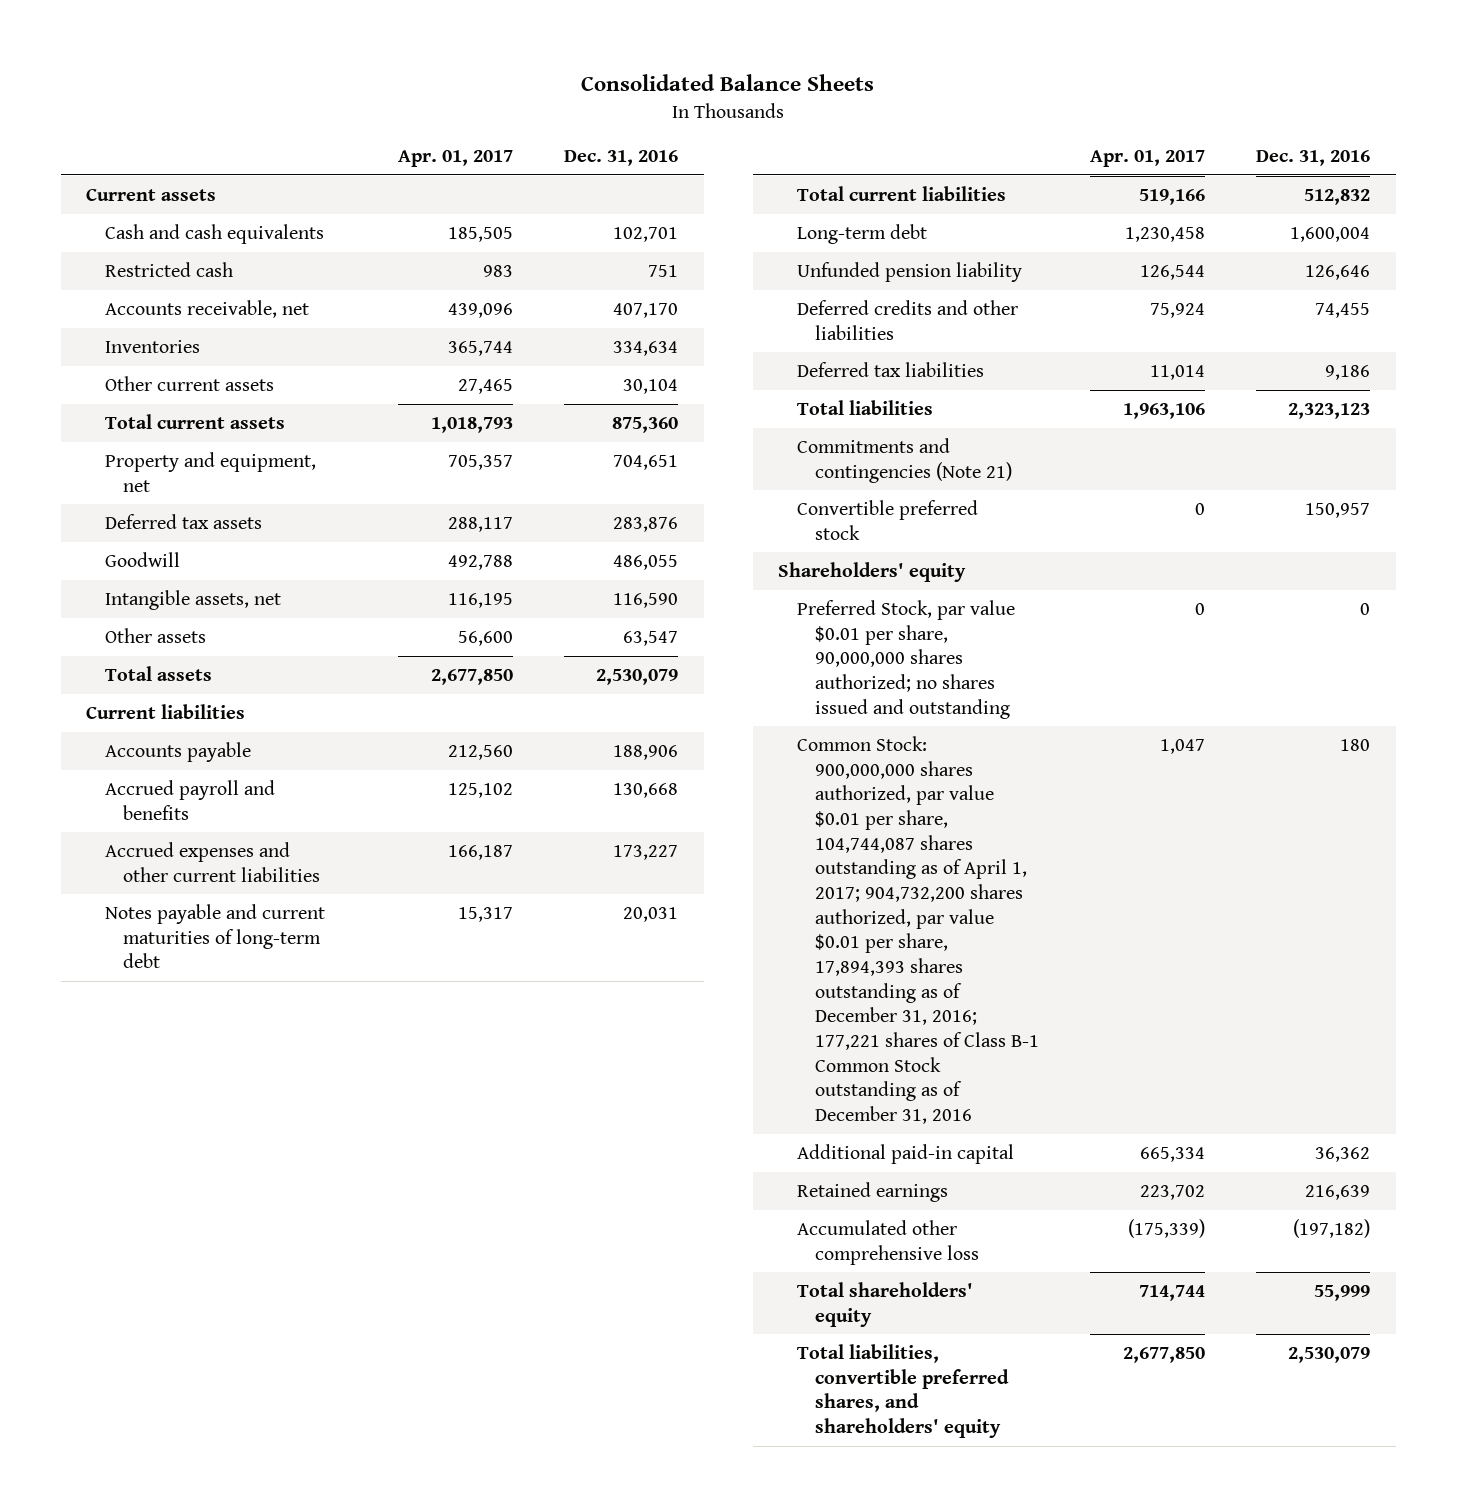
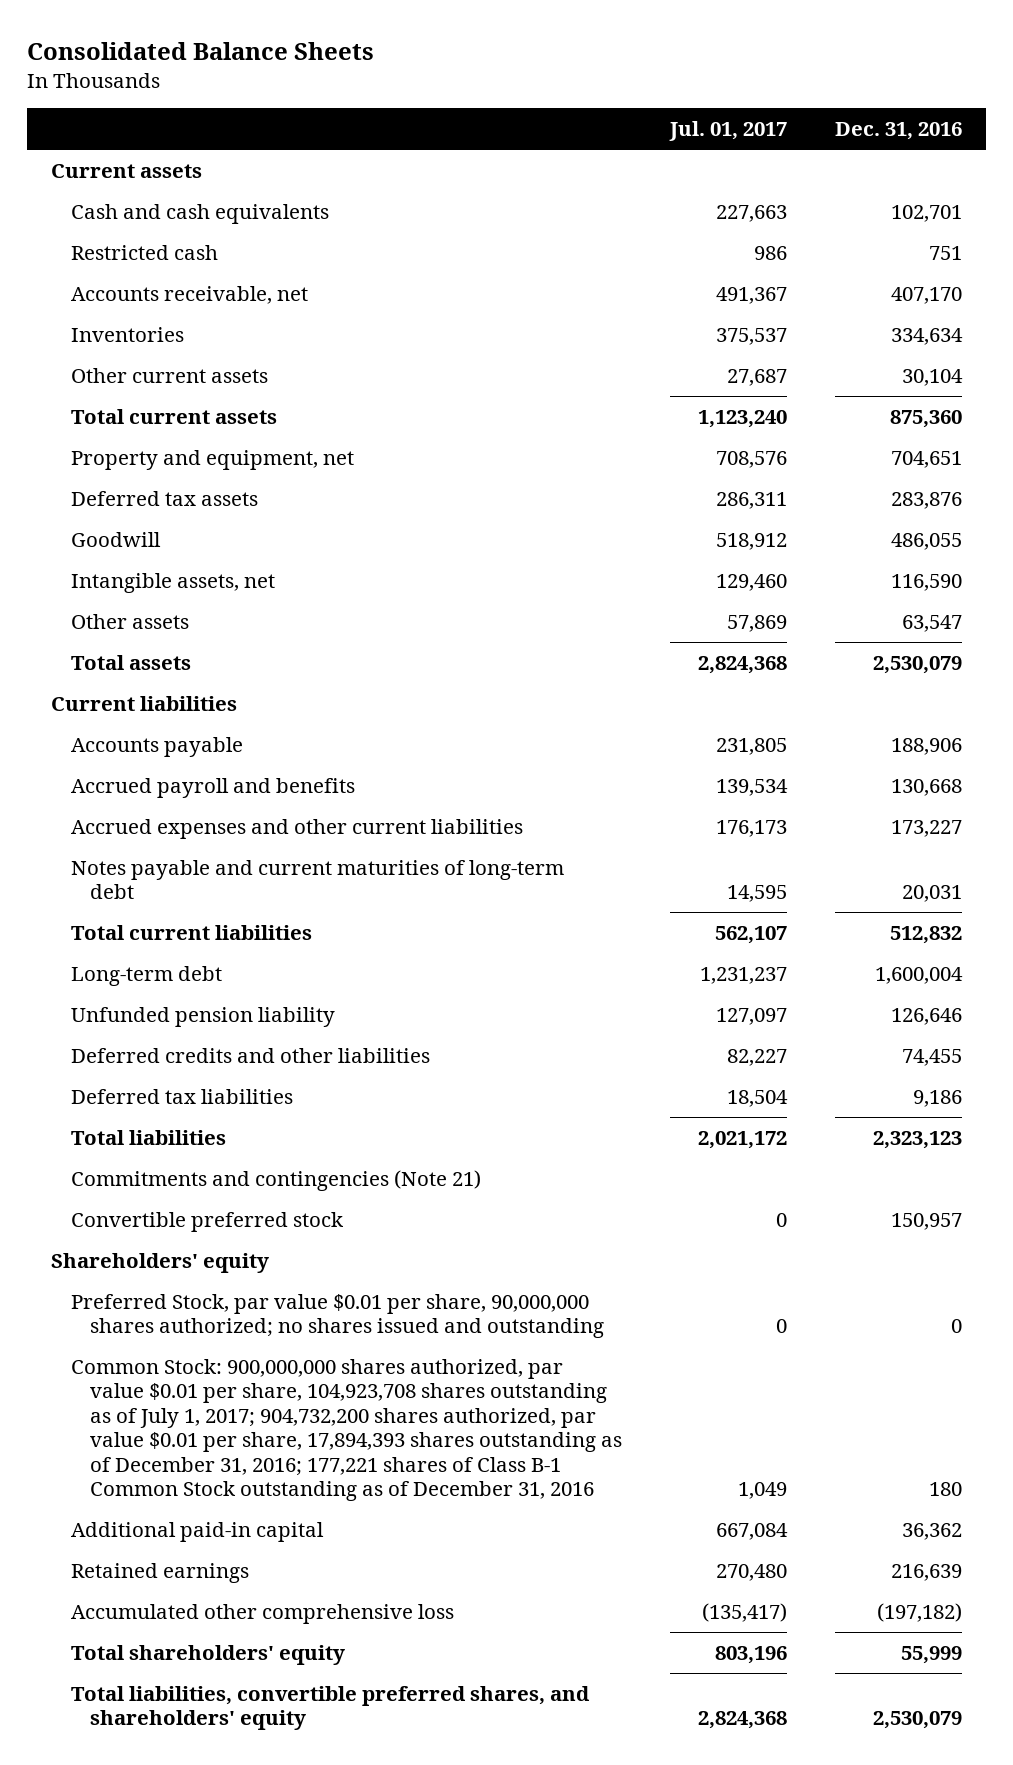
- | Apr. 01, 2017 | Dec. 31, 2016
+ | Jul. 01, 2017 | Dec. 31, 2016
- Common Stock: 900,000,000 shares authorized, par value $0.01 per share, 104,744,087 shares outstanding as of April 1, 2017; 904,732,200 shares authorized, par value $0.01 per share, 17,894,393 shares outstanding as of December 31, 2016; 177,221 shares of Class B-1 Common Stock outstanding as of December 31, 2016 | 1,047 | 180
+ Common Stock: 900,000,000 shares authorized, par value $0.01 per share, 104,923,708 shares outstanding as of July 1, 2017; 904,732,200 shares authorized, par value $0.01 per share, 17,894,393 shares outstanding as of December 31, 2016; 177,221 shares of Class B-1 Common Stock outstanding as of December 31, 2016 | 1,049 | 180

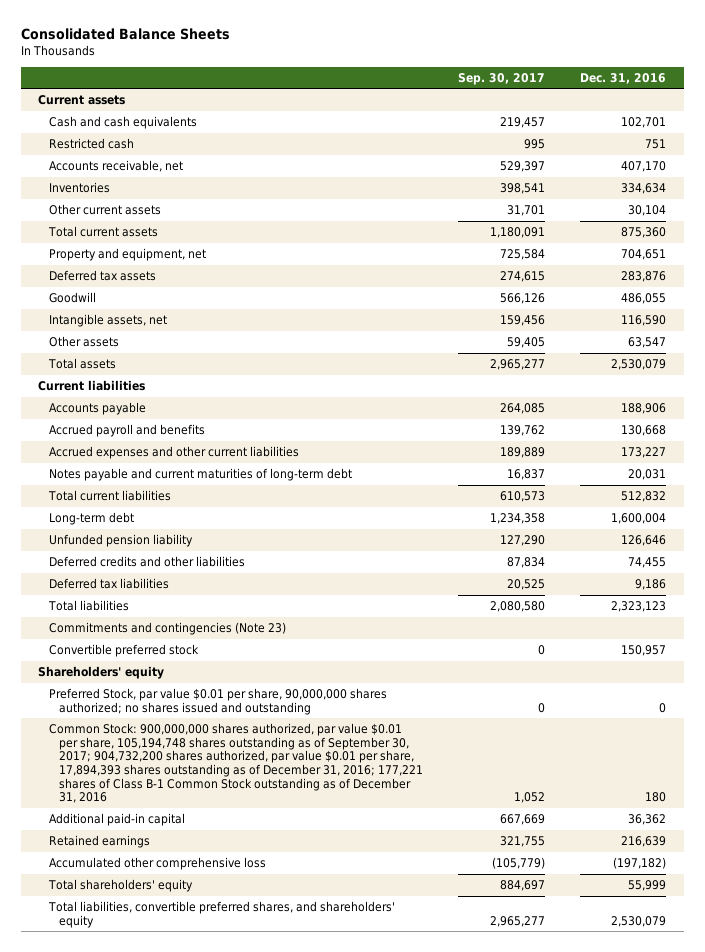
- | Jul. 01, 2017 | Dec. 31, 2016
+ | Sep. 30, 2017 | Dec. 31, 2016
- Commitments and contingencies (Note 21)
+ Commitments and contingencies (Note 23)
- Common Stock: 900,000,000 shares authorized, par value $0.01 per share, 104,923,708 shares outstanding as of July 1, 2017; 904,732,200 shares authorized, par value $0.01 per share, 17,894,393 shares outstanding as of December 31, 2016; 177,221 shares of Class B-1 Common Stock outstanding as of December 31, 2016 | 1,049 | 180
+ Common Stock: 900,000,000 shares authorized, par value $0.01 per share, 105,194,748 shares outstanding as of September 30, 2017; 904,732,200 shares authorized, par value $0.01 per share, 17,894,393 shares outstanding as of December 31, 2016; 177,221 shares of Class B-1 Common Stock outstanding as of December 31, 2016 | 1,052 | 180

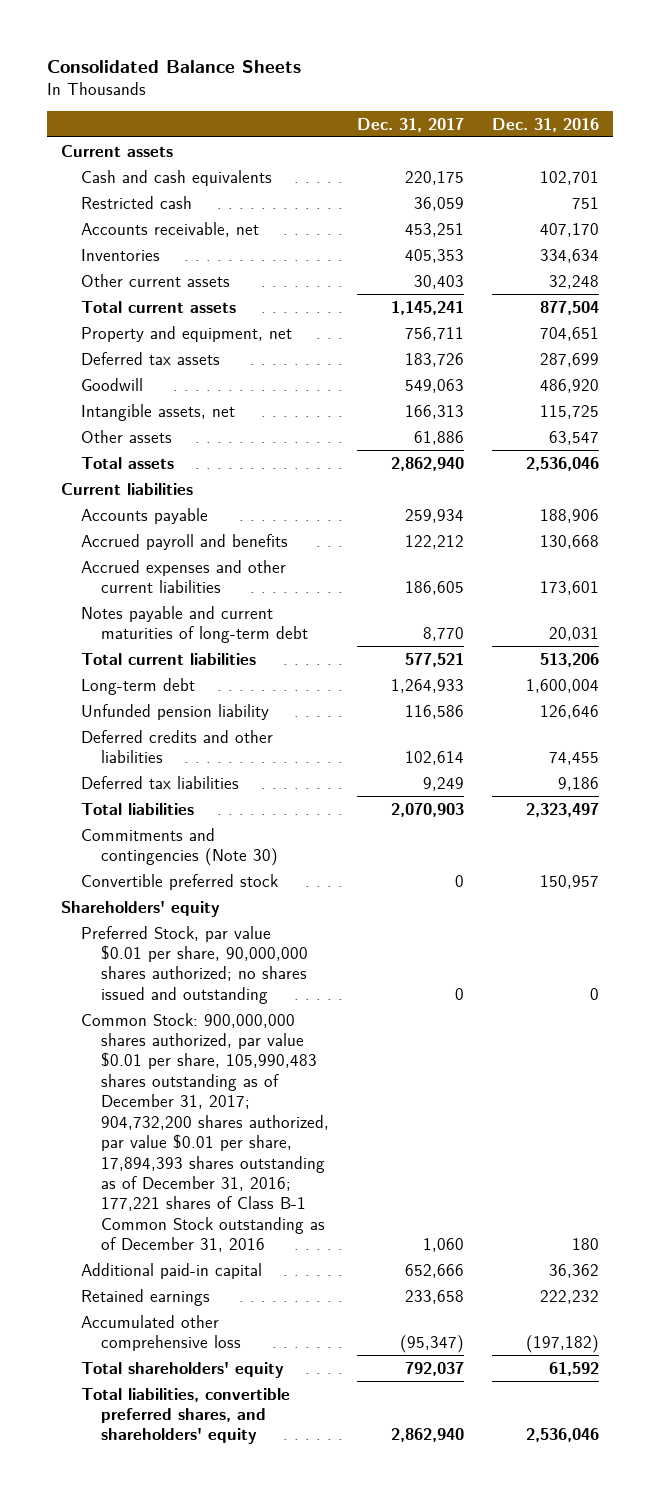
- | Sep. 30, 2017 | Dec. 31, 2016
+ | Dec. 31, 2017 | Dec. 31, 2016
- Other current assets | 31,701 | 30,104
- Total current assets | 1,180,091 | 875,360
+ Other current assets | 30,403 | 32,248
+ Total current assets | 1,145,241 | 877,504
- Deferred tax assets | 274,615 | 283,876
- Goodwill | 566,126 | 486,055
- Intangible assets, net | 159,456 | 116,590
+ Deferred tax assets | 183,726 | 287,699
+ Goodwill | 549,063 | 486,920
+ Intangible assets, net | 166,313 | 115,725
- Total assets | 2,965,277 | 2,530,079
+ Total assets | 2,862,940 | 2,536,046
- Accrued expenses and other current liabilities | 189,889 | 173,227
+ Accrued expenses and other current liabilities | 186,605 | 173,601
- Total current liabilities | 610,573 | 512,832
+ Total current liabilities | 577,521 | 513,206
- Total liabilities | 2,080,580 | 2,323,123
- Commitments and contingencies (Note 23)
+ Total liabilities | 2,070,903 | 2,323,497
+ Commitments and contingencies (Note 30)
- Common Stock: 900,000,000 shares authorized, par value $0.01 per share, 105,194,748 shares outstanding as of September 30, 2017; 904,732,200 shares authorized, par value $0.01 per share, 17,894,393 shares outstanding as of December 31, 2016; 177,221 shares of Class B-1 Common Stock outstanding as of December 31, 2016 | 1,052 | 180
+ Common Stock: 900,000,000 shares authorized, par value $0.01 per share, 105,990,483 shares outstanding as of December 31, 2017; 904,732,200 shares authorized, par value $0.01 per share, 17,894,393 shares outstanding as of December 31, 2016; 177,221 shares of Class B-1 Common Stock outstanding as of December 31, 2016 | 1,060 | 180
- Retained earnings | 321,755 | 216,639
+ Retained earnings | 233,658 | 222,232
- Total shareholders' equity | 884,697 | 55,999
- Total liabilities, convertible preferred shares, and shareholders' equity | 2,965,277 | 2,530,079
+ Total shareholders' equity | 792,037 | 61,592
+ Total liabilities, convertible preferred shares, and shareholders' equity | 2,862,940 | 2,536,046

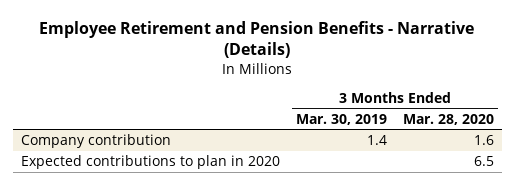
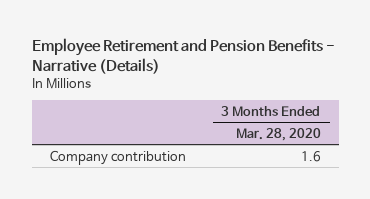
- | 3 Months Ended Mar. 30, 2019 | 3 Months Ended Mar. 28, 2020
+ | 3 Months Ended Mar. 28, 2020
- Expected contributions to plan in 2020 | | 6.5

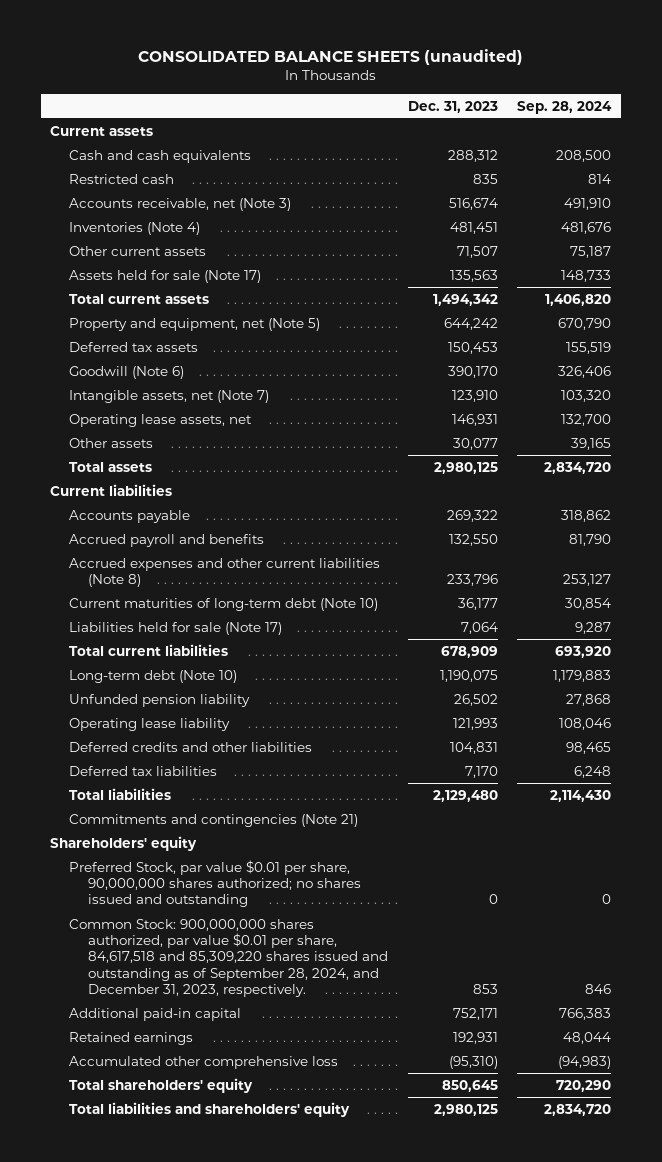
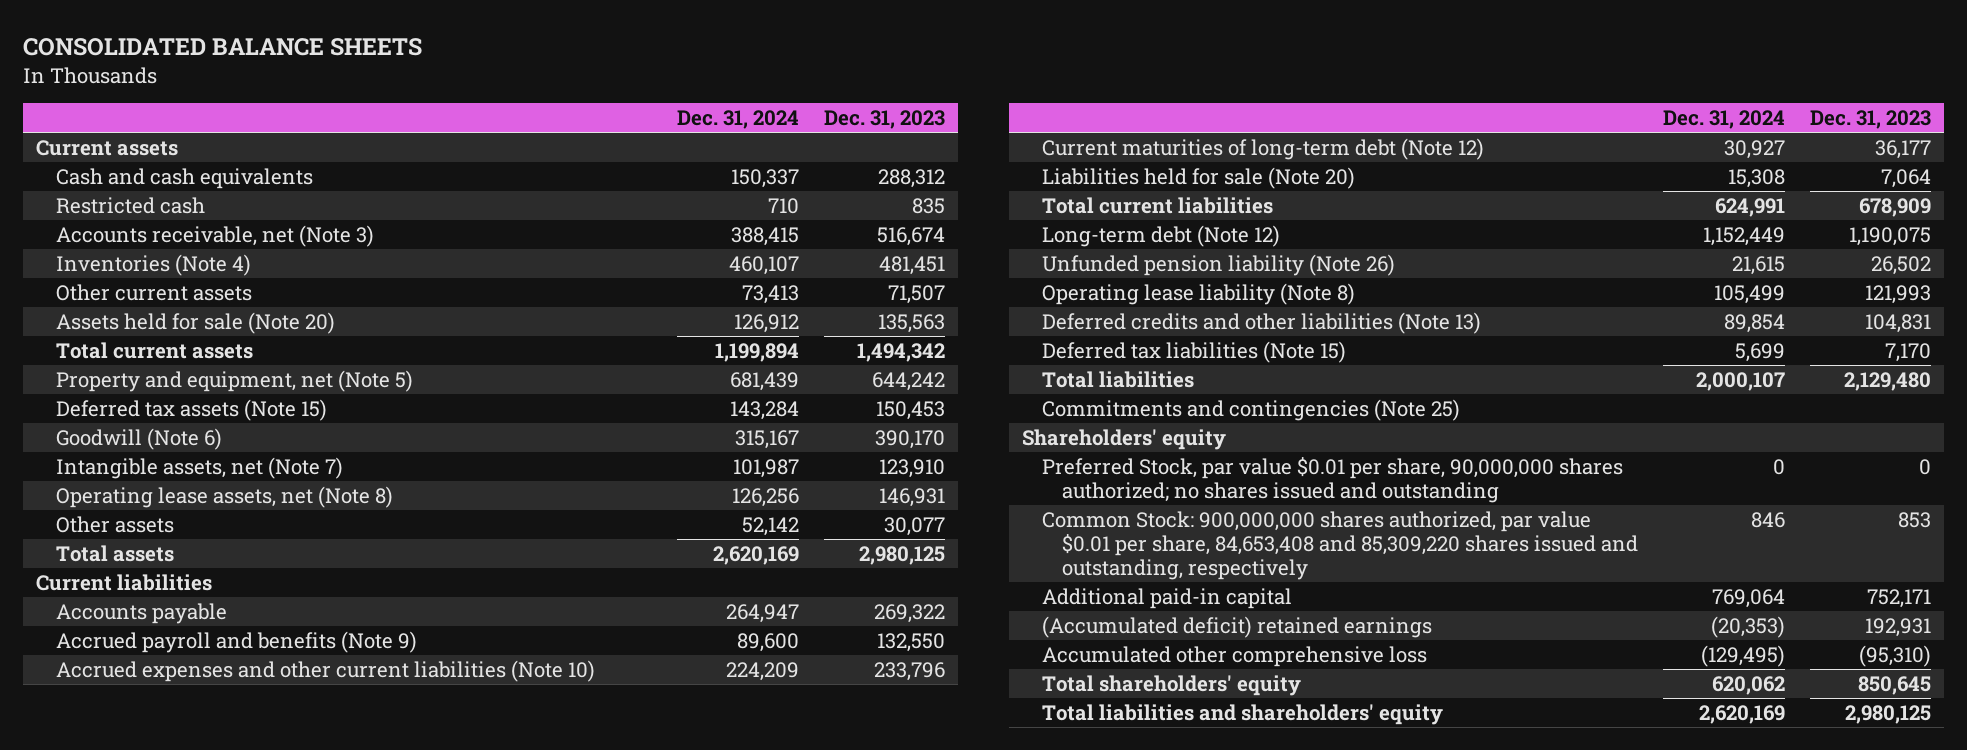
- CONSOLIDATED BALANCE SHEETS (unaudited)
+ CONSOLIDATED BALANCE SHEETS
- | Dec. 31, 2023 | Sep. 28, 2024
+ | Dec. 31, 2024 | Dec. 31, 2023
- Assets held for sale (Note 17) | 135,563 | 148,733
+ Assets held for sale (Note 20) | 126,912 | 135,563
- Deferred tax assets | 150,453 | 155,519
+ Deferred tax assets (Note 15) | 143,284 | 150,453
- Operating lease assets, net | 146,931 | 132,700
+ Operating lease assets, net (Note 8) | 126,256 | 146,931
- Accrued payroll and benefits | 132,550 | 81,790
- Accrued expenses and other current liabilities (Note 8) | 233,796 | 253,127
- Current maturities of long-term debt (Note 10) | 36,177 | 30,854
- Liabilities held for sale (Note 17) | 7,064 | 9,287
+ Accrued payroll and benefits (Note 9) | 89,600 | 132,550
+ Accrued expenses and other current liabilities (Note 10) | 224,209 | 233,796
+ Current maturities of long-term debt (Note 12) | 30,927 | 36,177
+ Liabilities held for sale (Note 20) | 15,308 | 7,064
- Long-term debt (Note 10) | 1,190,075 | 1,179,883
- Unfunded pension liability | 26,502 | 27,868
- Operating lease liability | 121,993 | 108,046
- Deferred credits and other liabilities | 104,831 | 98,465
- Deferred tax liabilities | 7,170 | 6,248
+ Long-term debt (Note 12) | 1,152,449 | 1,190,075
+ Unfunded pension liability (Note 26) | 21,615 | 26,502
+ Operating lease liability (Note 8) | 105,499 | 121,993
+ Deferred credits and other liabilities (Note 13) | 89,854 | 104,831
+ Deferred tax liabilities (Note 15) | 5,699 | 7,170
- Commitments and contingencies (Note 21)
+ Commitments and contingencies (Note 25)
- Common Stock: 900,000,000 shares authorized, par value $0.01 per share, 84,617,518 and 85,309,220 shares issued and outstanding as of September 28, 2024, and December 31, 2023, respectively. | 853 | 846
+ Common Stock: 900,000,000 shares authorized, par value $0.01 per share, 84,653,408 and 85,309,220 shares issued and outstanding, respectively | 846 | 853
- Retained earnings | 192,931 | 48,044
+ (Accumulated deficit) retained earnings | (20,353) | 192,931

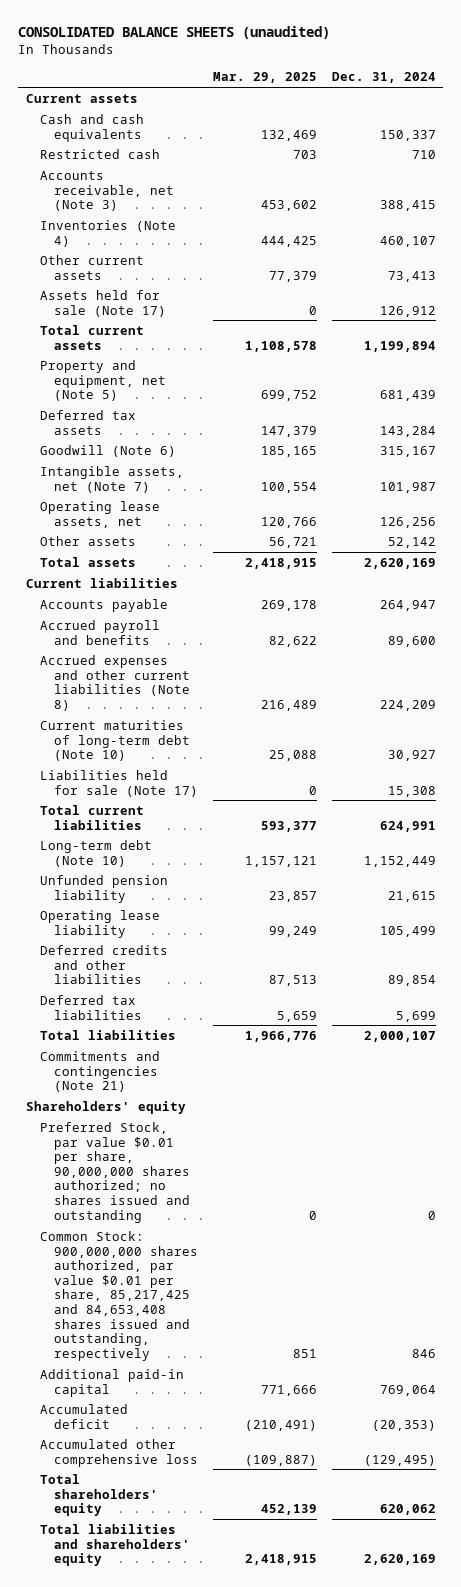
- CONSOLIDATED BALANCE SHEETS
+ CONSOLIDATED BALANCE SHEETS (unaudited)
- | Dec. 31, 2024 | Dec. 31, 2023
+ | Mar. 29, 2025 | Dec. 31, 2024
- Assets held for sale (Note 20) | 126,912 | 135,563
+ Assets held for sale (Note 17) | 0 | 126,912
- Deferred tax assets (Note 15) | 143,284 | 150,453
+ Deferred tax assets | 147,379 | 143,284
- Operating lease assets, net (Note 8) | 126,256 | 146,931
+ Operating lease assets, net | 120,766 | 126,256
- Accrued payroll and benefits (Note 9) | 89,600 | 132,550
- Accrued expenses and other current liabilities (Note 10) | 224,209 | 233,796
- Current maturities of long-term debt (Note 12) | 30,927 | 36,177
- Liabilities held for sale (Note 20) | 15,308 | 7,064
+ Accrued payroll and benefits | 82,622 | 89,600
+ Accrued expenses and other current liabilities (Note 8) | 216,489 | 224,209
+ Current maturities of long-term debt (Note 10) | 25,088 | 30,927
+ Liabilities held for sale (Note 17) | 0 | 15,308
- Long-term debt (Note 12) | 1,152,449 | 1,190,075
- Unfunded pension liability (Note 26) | 21,615 | 26,502
- Operating lease liability (Note 8) | 105,499 | 121,993
- Deferred credits and other liabilities (Note 13) | 89,854 | 104,831
- Deferred tax liabilities (Note 15) | 5,699 | 7,170
+ Long-term debt (Note 10) | 1,157,121 | 1,152,449
+ Unfunded pension liability | 23,857 | 21,615
+ Operating lease liability | 99,249 | 105,499
+ Deferred credits and other liabilities | 87,513 | 89,854
+ Deferred tax liabilities | 5,659 | 5,699
- Commitments and contingencies (Note 25)
+ Commitments and contingencies (Note 21)
- Common Stock: 900,000,000 shares authorized, par value $0.01 per share, 84,653,408 and 85,309,220 shares issued and outstanding, respectively | 846 | 853
+ Common Stock: 900,000,000 shares authorized, par value $0.01 per share, 85,217,425 and 84,653,408 shares issued and outstanding, respectively | 851 | 846
- (Accumulated deficit) retained earnings | (20,353) | 192,931
+ Accumulated deficit | (210,491) | (20,353)

